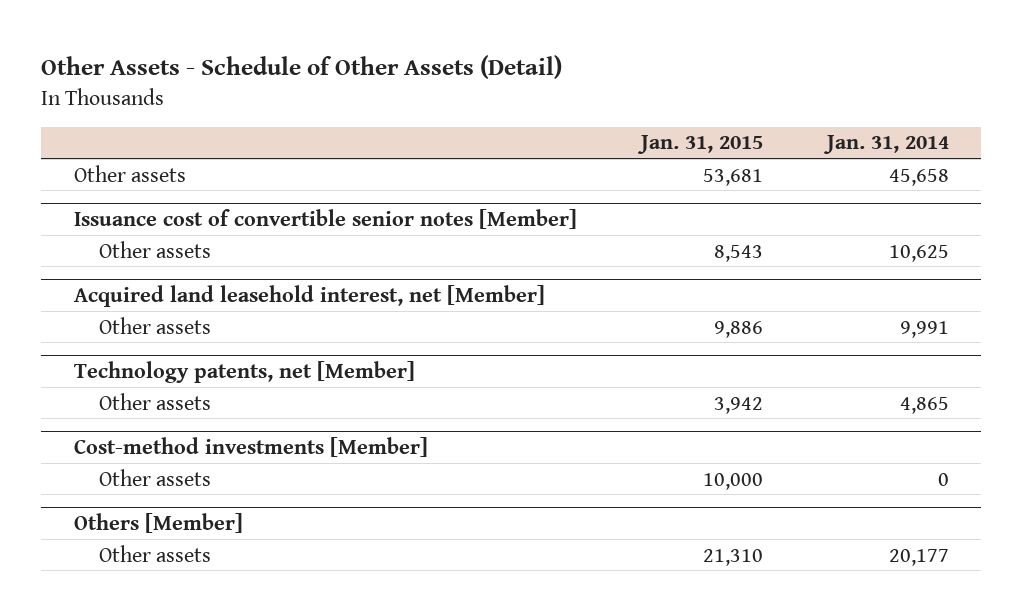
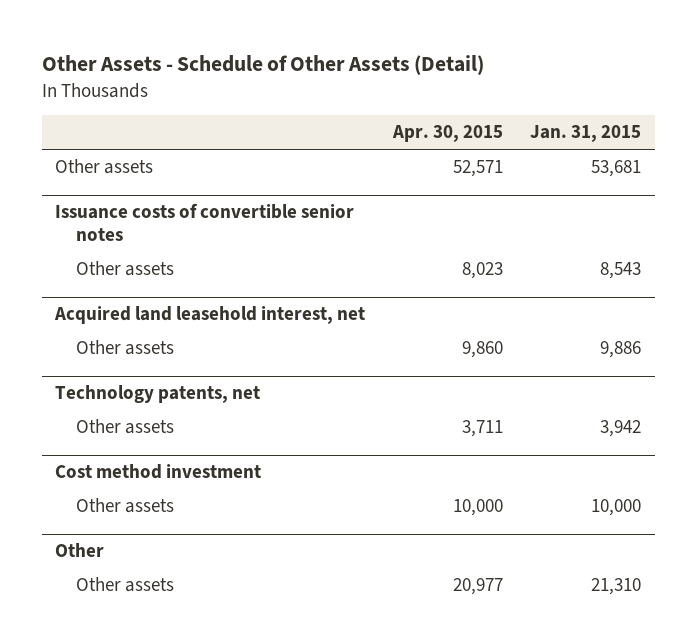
- | Jan. 31, 2015 | Jan. 31, 2014
+ | Apr. 30, 2015 | Jan. 31, 2015
- Issuance cost of convertible senior notes [Member]
+ Issuance costs of convertible senior notes
- Acquired land leasehold interest, net [Member]
+ Acquired land leasehold interest, net
- Technology patents, net [Member]
+ Technology patents, net
- Cost-method investments [Member]
+ Cost method investment
- Others [Member]
+ Other

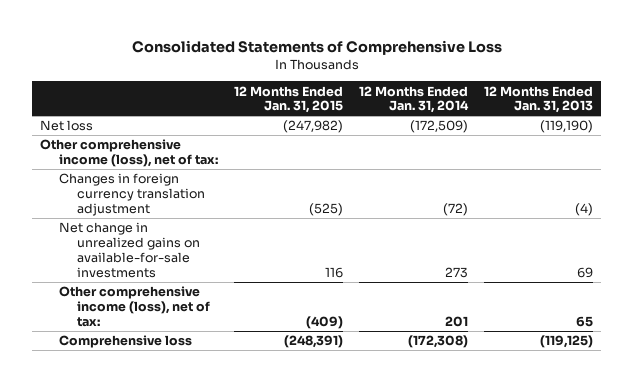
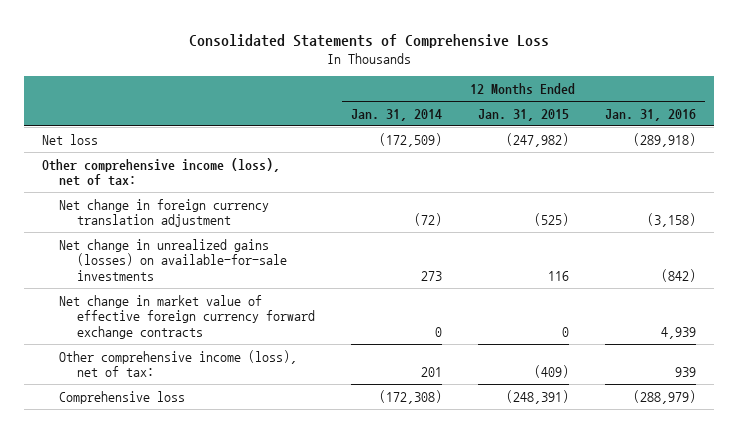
- | 12 Months Ended Jan. 31, 2015 | 12 Months Ended Jan. 31, 2014 | 12 Months Ended Jan. 31, 2013
+ | 12 Months Ended Jan. 31, 2014 | 12 Months Ended Jan. 31, 2015 | 12 Months Ended Jan. 31, 2016
- Changes in foreign currency translation adjustment | (525) | (72) | (4)
- Net change in unrealized gains on available-for-sale investments | 116 | 273 | 69
+ Net change in foreign currency translation adjustment | (72) | (525) | (3,158)
+ Net change in unrealized gains (losses) on available-for-sale investments | 273 | 116 | (842)
+ Net change in market value of effective foreign currency forward exchange contracts | 0 | 0 | 4,939

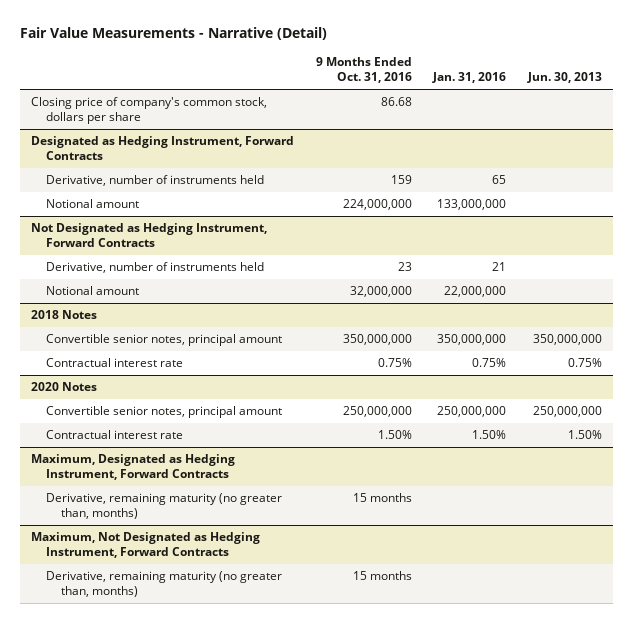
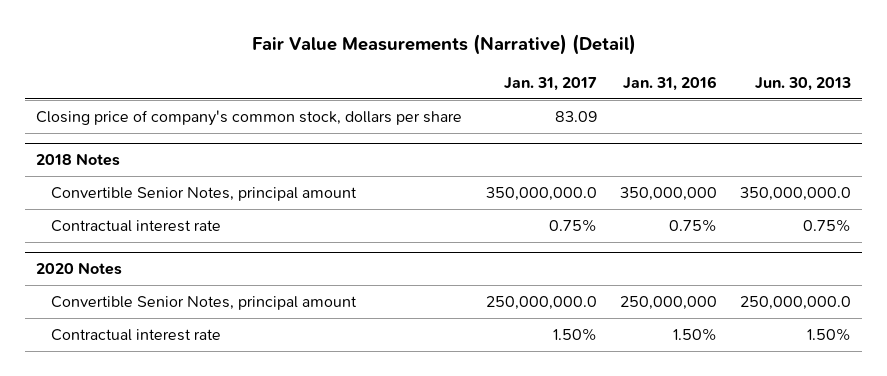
- Fair Value Measurements - Narrative (Detail)
+ Fair Value Measurements (Narrative) (Detail)
- | 9 Months Ended Oct. 31, 2016 | Jan. 31, 2016 | Jun. 30, 2013
+ | Jan. 31, 2017 | Jan. 31, 2016 | Jun. 30, 2013
- Designated as Hedging Instrument, Forward Contracts
- Derivative, number of instruments held | 159 | 65 |
- Notional amount | 224,000,000 | 133,000,000 |
- Not Designated as Hedging Instrument, Forward Contracts
- Derivative, number of instruments held | 23 | 21 |
- Notional amount | 32,000,000 | 22,000,000 |
@ 2018 Notes
- Convertible senior notes, principal amount | 350,000,000 | 350,000,000 | 350,000,000
+ Convertible Senior Notes, principal amount | 350,000,000.0 | 350,000,000 | 350,000,000.0
@ 2020 Notes
- Convertible senior notes, principal amount | 250,000,000 | 250,000,000 | 250,000,000
+ Convertible Senior Notes, principal amount | 250,000,000.0 | 250,000,000 | 250,000,000.0
- Maximum, Designated as Hedging Instrument, Forward Contracts
- Derivative, remaining maturity (no greater than, months) | 15 months | |
- Maximum, Not Designated as Hedging Instrument, Forward Contracts
- Derivative, remaining maturity (no greater than, months) | 15 months | |

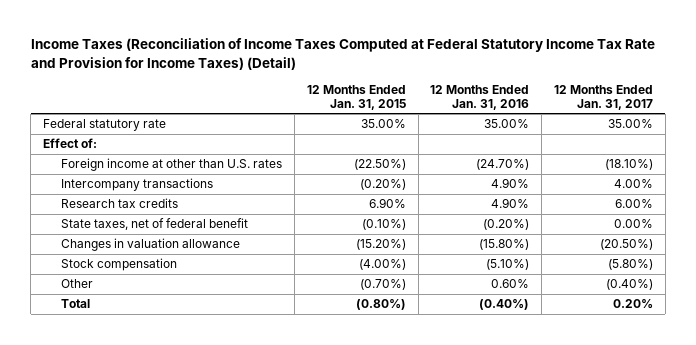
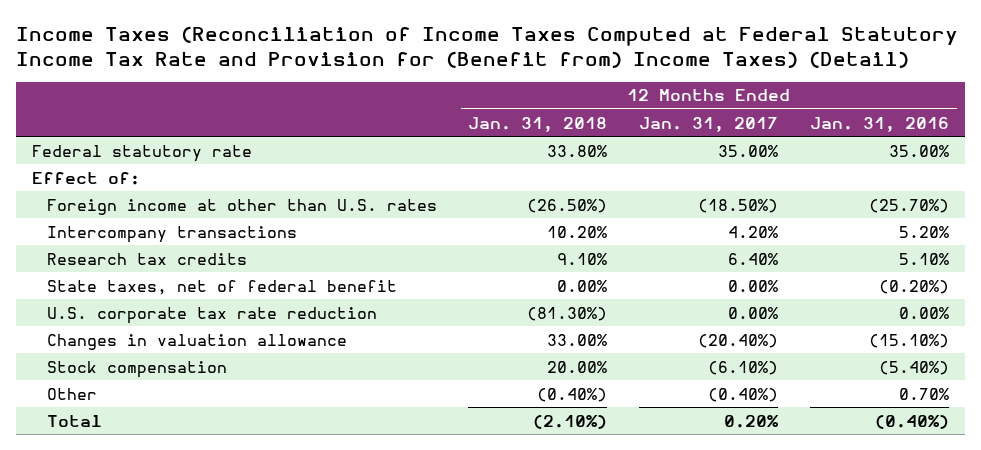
- Income Taxes (Reconciliation of Income Taxes Computed at Federal Statutory Income Tax Rate and Provision for Income Taxes) (Detail)
+ Income Taxes (Reconciliation of Income Taxes Computed at Federal Statutory Income Tax Rate and Provision for (Benefit from) Income Taxes) (Detail)
- | 12 Months Ended Jan. 31, 2015 | 12 Months Ended Jan. 31, 2016 | 12 Months Ended Jan. 31, 2017
+ | 12 Months Ended Jan. 31, 2018 | 12 Months Ended Jan. 31, 2017 | 12 Months Ended Jan. 31, 2016
- Foreign income at other than U.S. rates | (22.50%) | (24.70%) | (18.10%)
- Intercompany transactions | (0.20%) | 4.90% | 4.00%
- Research tax credits | 6.90% | 4.90% | 6.00%
+ Foreign income at other than U.S. rates | (26.50%) | (18.50%) | (25.70%)
+ Intercompany transactions | 10.20% | 4.20% | 5.20%
+ Research tax credits | 9.10% | 6.40% | 5.10%
- Changes in valuation allowance | (15.20%) | (15.80%) | (20.50%)
- Stock compensation | (4.00%) | (5.10%) | (5.80%)
- Other | (0.70%) | 0.60% | (0.40%)
+ U.S. corporate tax rate reduction | (81.30%) | 0.00% | 0.00%
+ Changes in valuation allowance | 33.00% | (20.40%) | (15.10%)
+ Stock compensation | 20.00% | (6.10%) | (5.40%)
+ Other | (0.40%) | (0.40%) | 0.70%

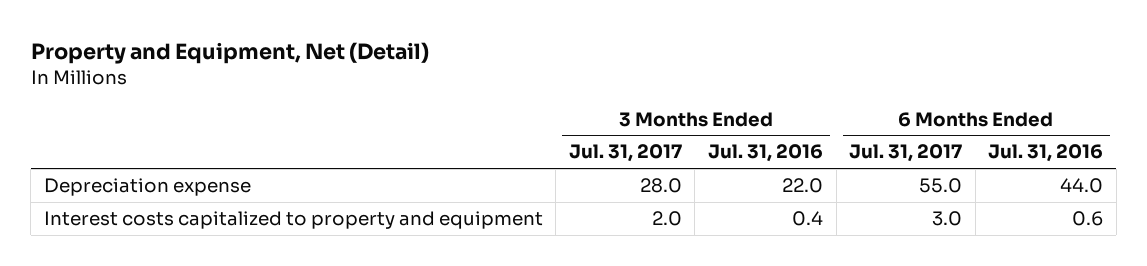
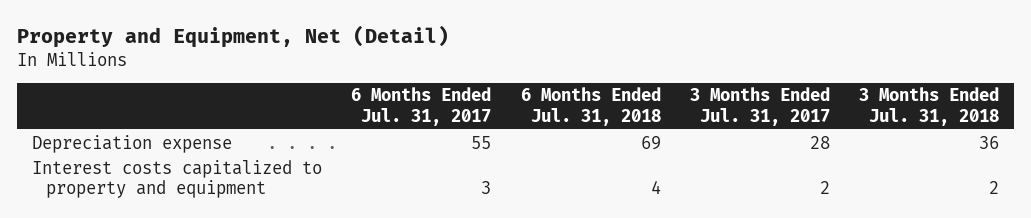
- | 3 Months Ended Jul. 31, 2017 | 3 Months Ended Jul. 31, 2016 | 6 Months Ended Jul. 31, 2017 | 6 Months Ended Jul. 31, 2016
+ | 6 Months Ended Jul. 31, 2017 | 6 Months Ended Jul. 31, 2018 | 3 Months Ended Jul. 31, 2017 | 3 Months Ended Jul. 31, 2018
- Depreciation expense | 28.0 | 22.0 | 55.0 | 44.0
- Interest costs capitalized to property and equipment | 2.0 | 0.4 | 3.0 | 0.6
+ Depreciation expense | 55 | 69 | 28 | 36
+ Interest costs capitalized to property and equipment | 3 | 4 | 2 | 2

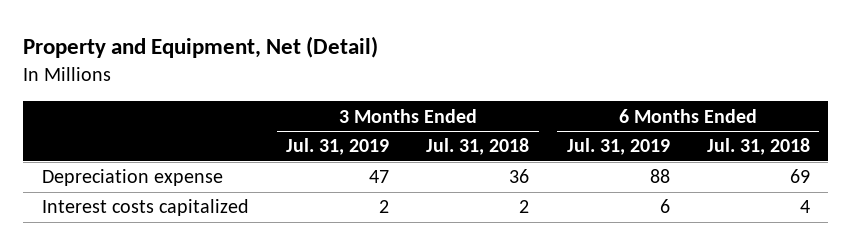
- | 6 Months Ended Jul. 31, 2017 | 6 Months Ended Jul. 31, 2018 | 3 Months Ended Jul. 31, 2017 | 3 Months Ended Jul. 31, 2018
+ | 3 Months Ended Jul. 31, 2019 | 3 Months Ended Jul. 31, 2018 | 6 Months Ended Jul. 31, 2019 | 6 Months Ended Jul. 31, 2018
- Interest costs capitalized to property and equipment | 3 | 4 | 2 | 2
+ Interest costs capitalized | 2 | 2 | 6 | 4

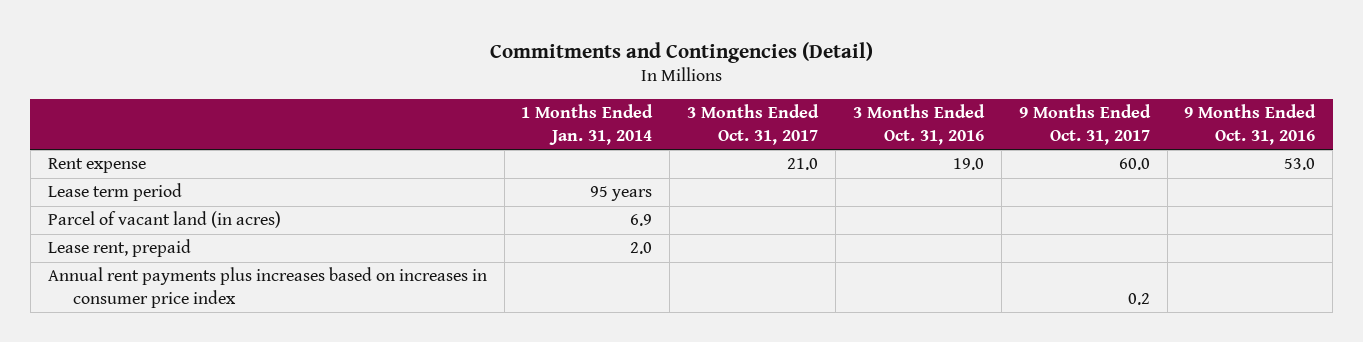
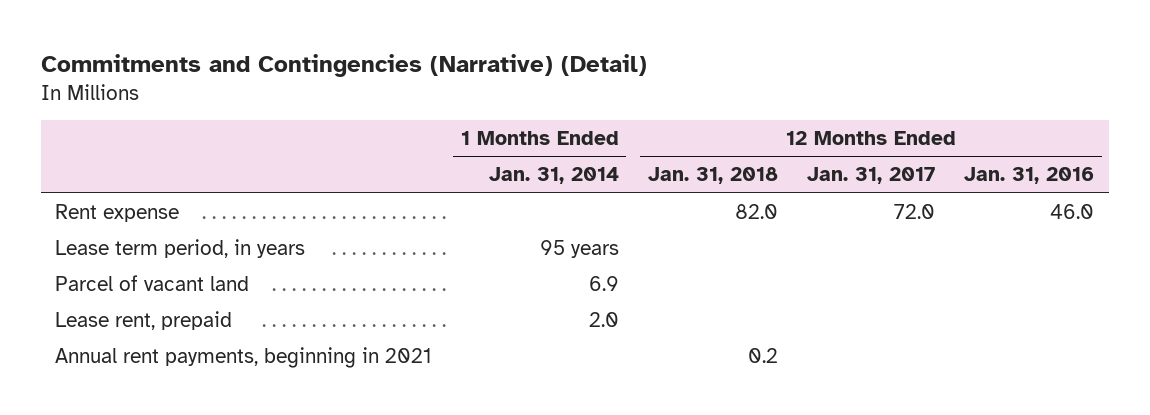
- Commitments and Contingencies (Detail)
+ Commitments and Contingencies (Narrative) (Detail)
- | 1 Months Ended Jan. 31, 2014 | 3 Months Ended Oct. 31, 2017 | 3 Months Ended Oct. 31, 2016 | 9 Months Ended Oct. 31, 2017 | 9 Months Ended Oct. 31, 2016
+ | 1 Months Ended Jan. 31, 2014 | 12 Months Ended Jan. 31, 2018 | 12 Months Ended Jan. 31, 2017 | 12 Months Ended Jan. 31, 2016
- Lease term period | 95 years | | | |
- Parcel of vacant land (in acres) | 6.9 | | | |
+ Lease term period, in years | 95 years | | |
+ Parcel of vacant land | 6.9 | | |
- Annual rent payments plus increases based on increases in consumer price index | | | | 0.2 |
+ Annual rent payments, beginning in 2021 | | 0.2 | |

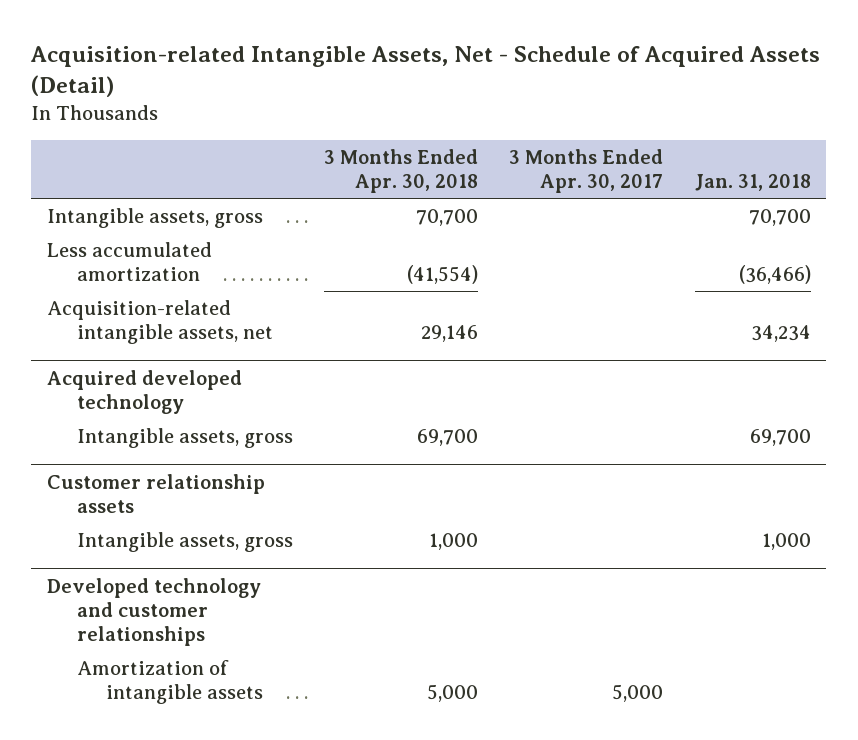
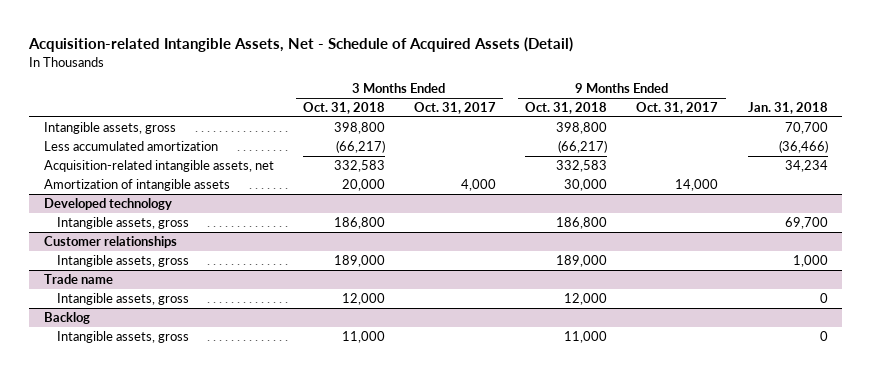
- | 3 Months Ended Apr. 30, 2018 | 3 Months Ended Apr. 30, 2017 | Jan. 31, 2018
+ | 3 Months Ended Oct. 31, 2018 | 3 Months Ended Oct. 31, 2017 | 9 Months Ended Oct. 31, 2018 | 9 Months Ended Oct. 31, 2017 | Jan. 31, 2018
- Acquired developed technology
+ Amortization of intangible assets | 20,000 | 4,000 | 30,000 | 14,000 |
+ Developed technology
- Customer relationship assets
+ Customer relationships
- Developed technology and customer relationships
- Amortization of intangible assets | 5,000 | 5,000 |
+ Trade name
+ Intangible assets, gross | 12,000 | | 12,000 | | 0
+ Backlog
+ Intangible assets, gross | 11,000 | | 11,000 | | 0

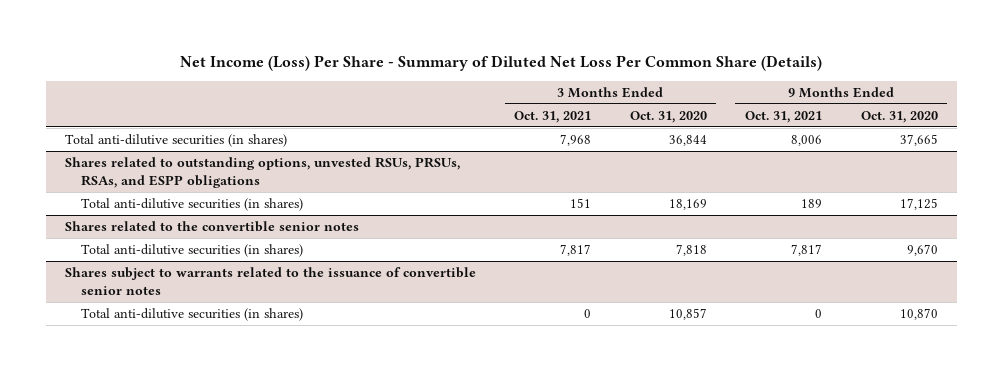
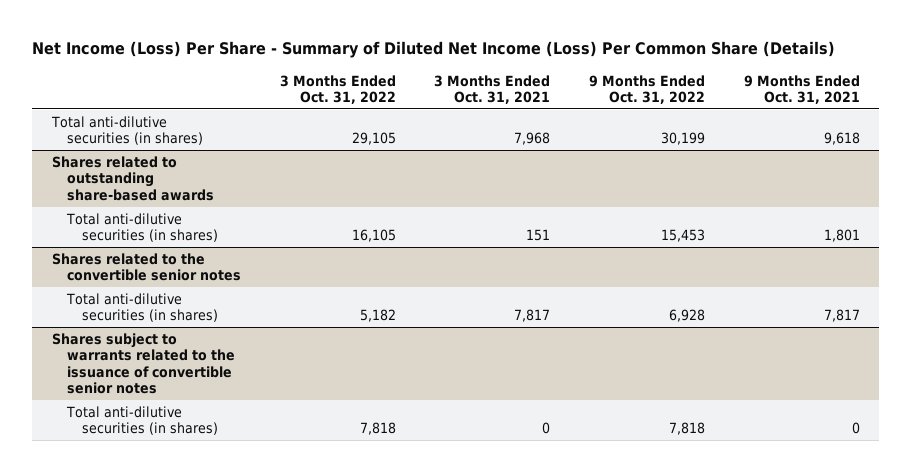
- Net Income (Loss) Per Share - Summary of Diluted Net Loss Per Common Share (Details)
+ Net Income (Loss) Per Share - Summary of Diluted Net Income (Loss) Per Common Share (Details)
- | 3 Months Ended Oct. 31, 2021 | 3 Months Ended Oct. 31, 2020 | 9 Months Ended Oct. 31, 2021 | 9 Months Ended Oct. 31, 2020
+ | 3 Months Ended Oct. 31, 2022 | 3 Months Ended Oct. 31, 2021 | 9 Months Ended Oct. 31, 2022 | 9 Months Ended Oct. 31, 2021
- Total anti-dilutive securities (in shares) | 7,968 | 36,844 | 8,006 | 37,665
- Shares related to outstanding options, unvested RSUs, PRSUs, RSAs, and ESPP obligations
- Total anti-dilutive securities (in shares) | 151 | 18,169 | 189 | 17,125
+ Total anti-dilutive securities (in shares) | 29,105 | 7,968 | 30,199 | 9,618
+ Shares related to outstanding share-based awards
+ Total anti-dilutive securities (in shares) | 16,105 | 151 | 15,453 | 1,801

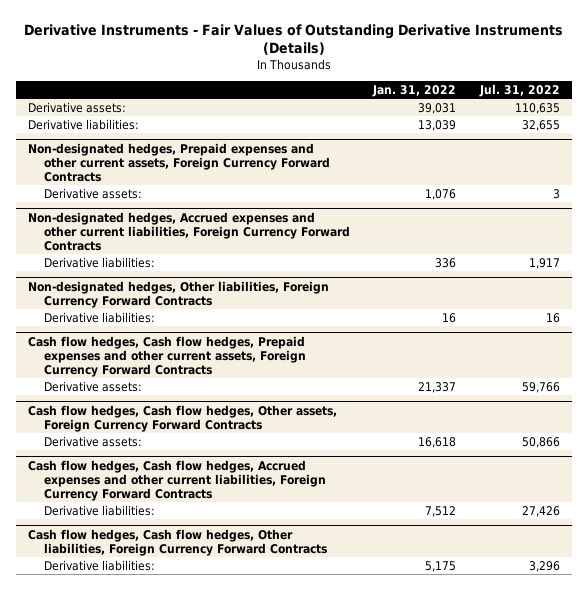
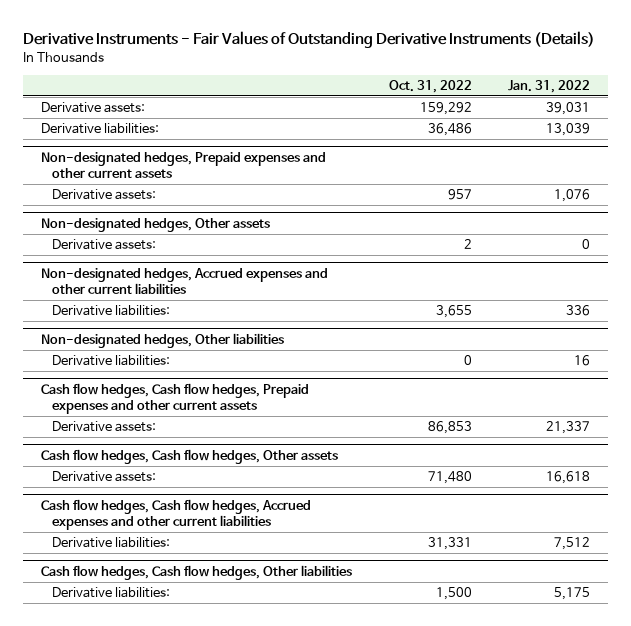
- | Jan. 31, 2022 | Jul. 31, 2022
+ | Oct. 31, 2022 | Jan. 31, 2022
- Non-designated hedges, Prepaid expenses and other current assets, Foreign Currency Forward Contracts
+ Non-designated hedges, Prepaid expenses and other current assets
- Non-designated hedges, Accrued expenses and other current liabilities, Foreign Currency Forward Contracts
+ Non-designated hedges, Other assets
+ Derivative assets: | 2 | 0
+ Non-designated hedges, Accrued expenses and other current liabilities
- Non-designated hedges, Other liabilities, Foreign Currency Forward Contracts
+ Non-designated hedges, Other liabilities
- Cash flow hedges, Cash flow hedges, Prepaid expenses and other current assets, Foreign Currency Forward Contracts
+ Cash flow hedges, Cash flow hedges, Prepaid expenses and other current assets
- Cash flow hedges, Cash flow hedges, Other assets, Foreign Currency Forward Contracts
+ Cash flow hedges, Cash flow hedges, Other assets
- Cash flow hedges, Cash flow hedges, Accrued expenses and other current liabilities, Foreign Currency Forward Contracts
+ Cash flow hedges, Cash flow hedges, Accrued expenses and other current liabilities
- Cash flow hedges, Cash flow hedges, Other liabilities, Foreign Currency Forward Contracts
+ Cash flow hedges, Cash flow hedges, Other liabilities

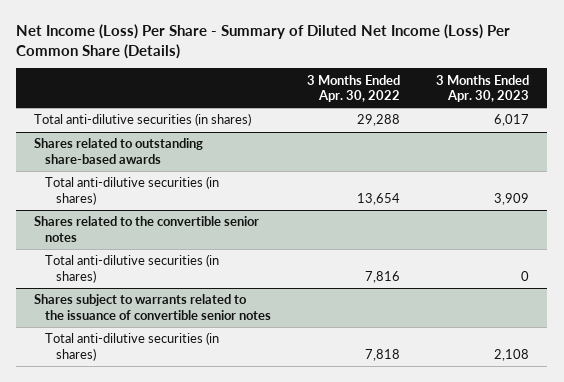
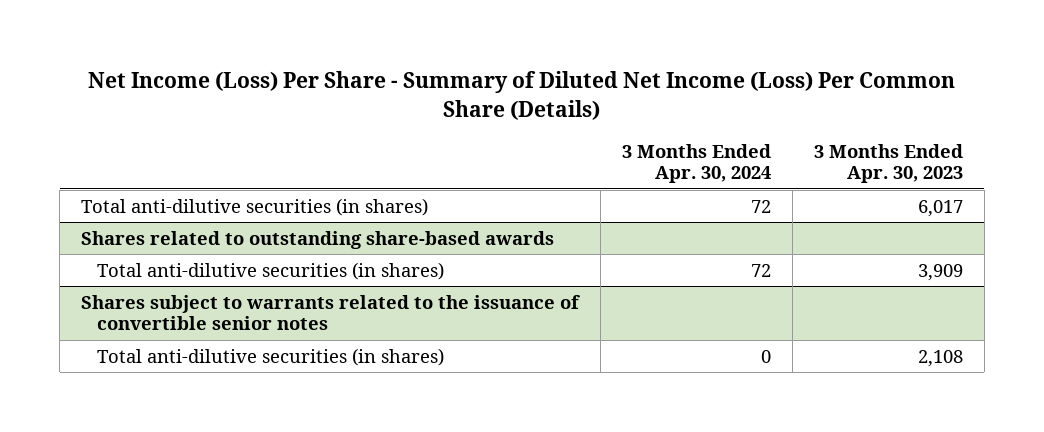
- | 3 Months Ended Apr. 30, 2022 | 3 Months Ended Apr. 30, 2023
+ | 3 Months Ended Apr. 30, 2024 | 3 Months Ended Apr. 30, 2023
- Shares related to the convertible senior notes
- Total anti-dilutive securities (in shares) | 7,816 | 0

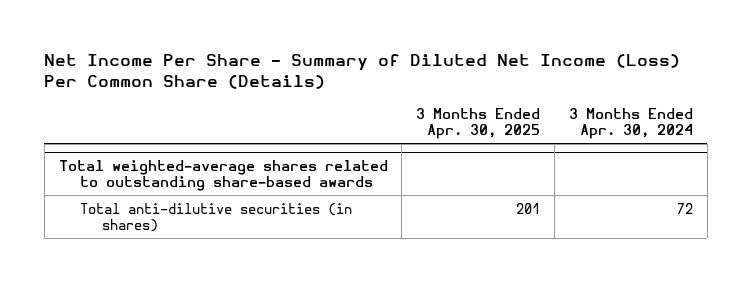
- Net Income (Loss) Per Share - Summary of Diluted Net Income (Loss) Per Common Share (Details)
+ Net Income Per Share - Summary of Diluted Net Income (Loss) Per Common Share (Details)
- | 3 Months Ended Apr. 30, 2024 | 3 Months Ended Apr. 30, 2023
+ | 3 Months Ended Apr. 30, 2025 | 3 Months Ended Apr. 30, 2024
- Total anti-dilutive securities (in shares) | 72 | 6,017
- Shares related to outstanding share-based awards
+ Total weighted-average shares related to outstanding share-based awards
- Shares subject to warrants related to the issuance of convertible senior notes
- Total anti-dilutive securities (in shares) | 0 | 2,108

